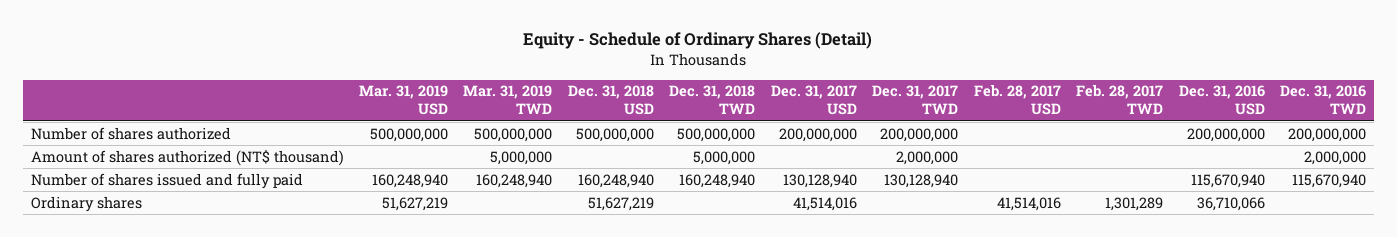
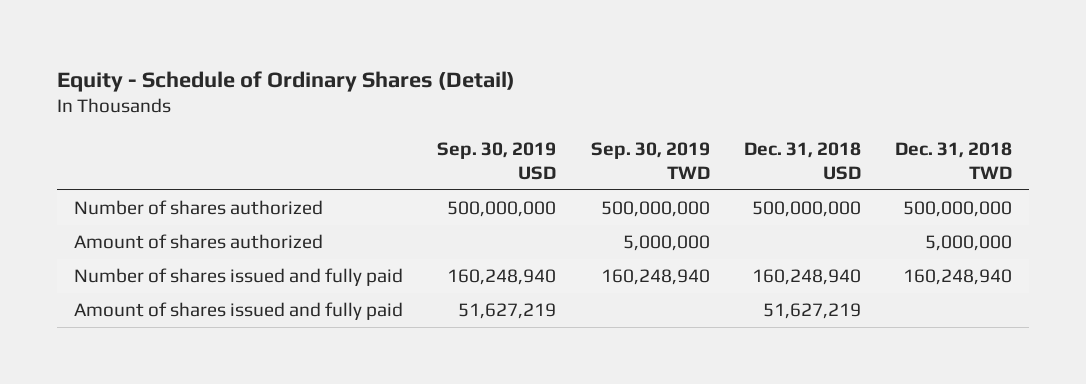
- | Mar. 31, 2019 USD | Mar. 31, 2019 TWD | Dec. 31, 2018 USD | Dec. 31, 2018 TWD | Dec. 31, 2017 USD | Dec. 31, 2017 TWD | Feb. 28, 2017 USD | Feb. 28, 2017 TWD | Dec. 31, 2016 USD | Dec. 31, 2016 TWD
+ | Sep. 30, 2019 USD | Sep. 30, 2019 TWD | Dec. 31, 2018 USD | Dec. 31, 2018 TWD
- Amount of shares authorized (NT$ thousand) | | 5,000,000 | | 5,000,000 | | 2,000,000 | | | | 2,000,000
+ Amount of shares authorized | | 5,000,000 | | 5,000,000
- Ordinary shares | 51,627,219 | | 51,627,219 | | 41,514,016 | | 41,514,016 | 1,301,289 | 36,710,066 |
+ Amount of shares issued and fully paid | 51,627,219 | | 51,627,219 |

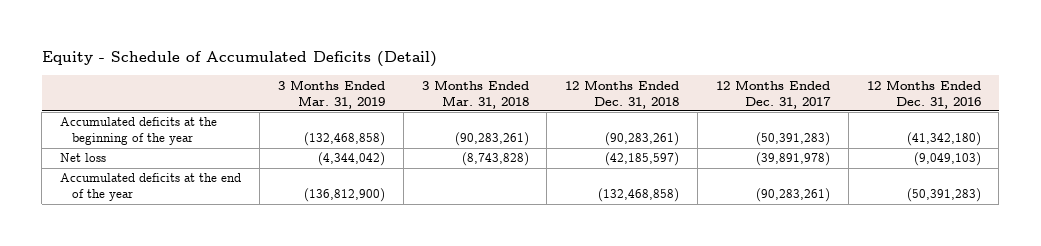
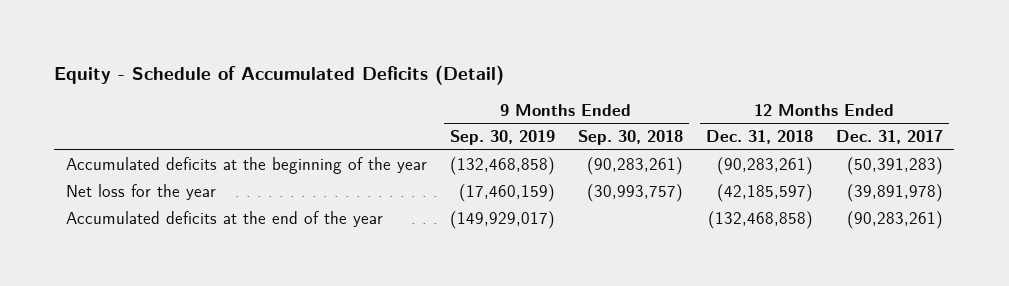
- | 3 Months Ended Mar. 31, 2019 | 3 Months Ended Mar. 31, 2018 | 12 Months Ended Dec. 31, 2018 | 12 Months Ended Dec. 31, 2017 | 12 Months Ended Dec. 31, 2016
+ | 9 Months Ended Sep. 30, 2019 | 9 Months Ended Sep. 30, 2018 | 12 Months Ended Dec. 31, 2018 | 12 Months Ended Dec. 31, 2017
- Net loss | (4,344,042) | (8,743,828) | (42,185,597) | (39,891,978) | (9,049,103)
+ Net loss for the year | (17,460,159) | (30,993,757) | (42,185,597) | (39,891,978)

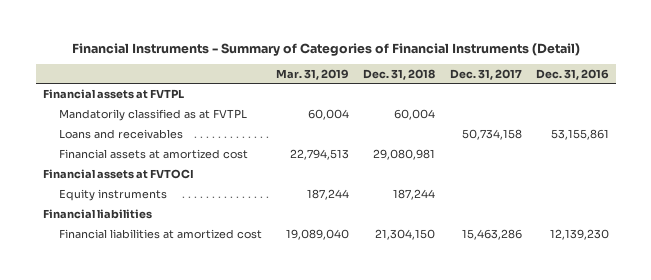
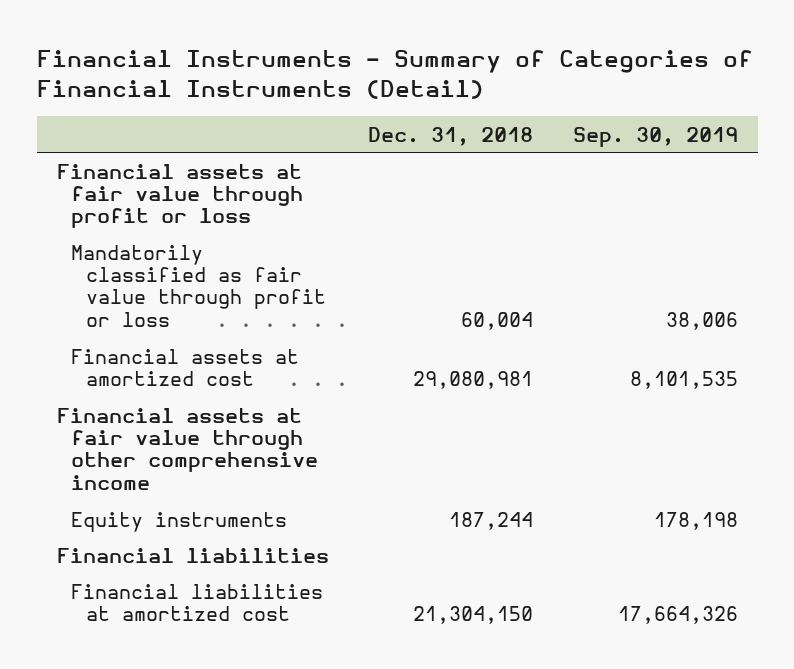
- | Mar. 31, 2019 | Dec. 31, 2018 | Dec. 31, 2017 | Dec. 31, 2016
+ | Dec. 31, 2018 | Sep. 30, 2019
- Financial assets at FVTPL
- Mandatorily classified as at FVTPL | 60,004 | 60,004 | |
- Loans and receivables | | | 50,734,158 | 53,155,861
+ Financial assets at fair value through profit or loss
+ Mandatorily classified as fair value through profit or loss | 60,004 | 38,006
- Financial assets at FVTOCI
+ Financial assets at fair value through other comprehensive income

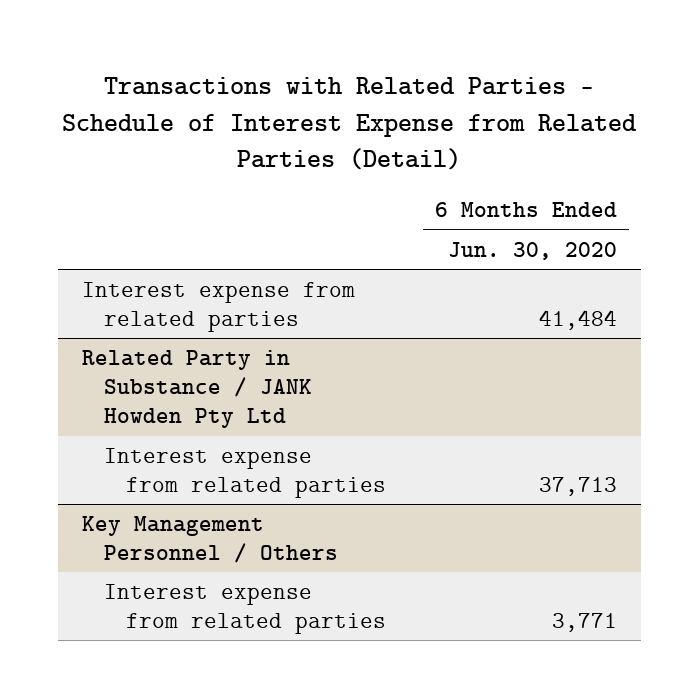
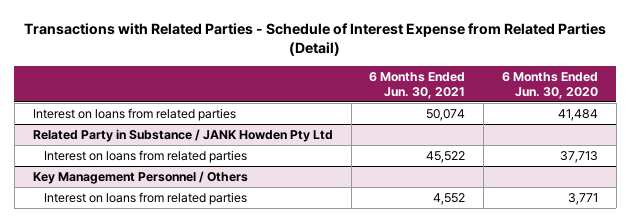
- | 6 Months Ended Jun. 30, 2020
+ | 6 Months Ended Jun. 30, 2021 | 6 Months Ended Jun. 30, 2020
- Interest expense from related parties | 41,484
+ Interest on loans from related parties | 50,074 | 41,484
@ Related Party in Substance / JANK Howden Pty Ltd
- Interest expense from related parties | 37,713
+ Interest on loans from related parties | 45,522 | 37,713
@ Key Management Personnel / Others
- Interest expense from related parties | 3,771
+ Interest on loans from related parties | 4,552 | 3,771

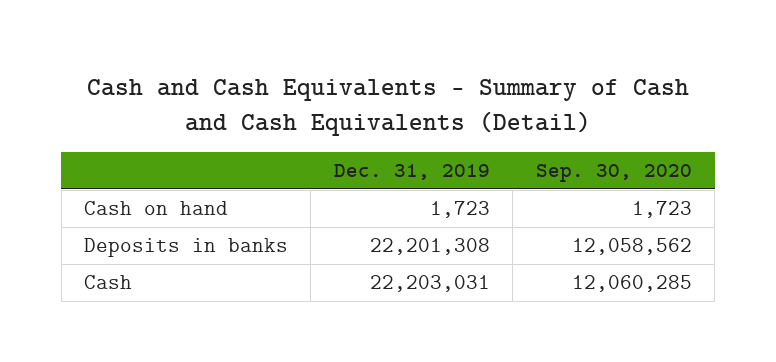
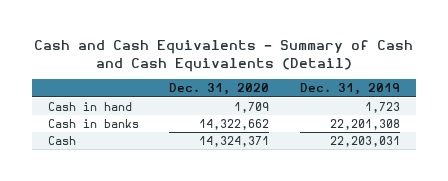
- | Dec. 31, 2019 | Sep. 30, 2020
+ | Dec. 31, 2020 | Dec. 31, 2019
- Cash on hand | 1,723 | 1,723
- Deposits in banks | 22,201,308 | 12,058,562
+ Cash in hand | 1,709 | 1,723
+ Cash in banks | 14,322,662 | 22,201,308

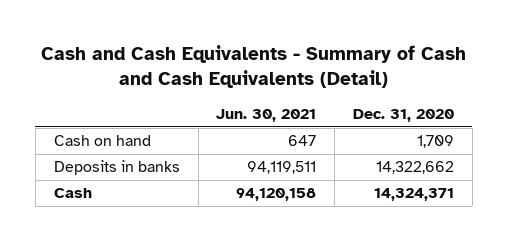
- | Dec. 31, 2020 | Dec. 31, 2019
+ | Jun. 30, 2021 | Dec. 31, 2020
- Cash in hand | 1,709 | 1,723
- Cash in banks | 14,322,662 | 22,201,308
+ Cash on hand | 647 | 1,709
+ Deposits in banks | 94,119,511 | 14,322,662

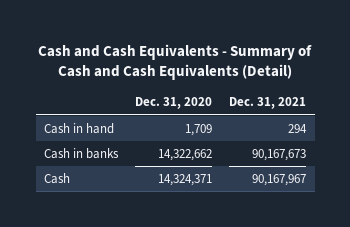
- | Jun. 30, 2021 | Dec. 31, 2020
+ | Dec. 31, 2020 | Dec. 31, 2021
- Cash on hand | 647 | 1,709
- Deposits in banks | 94,119,511 | 14,322,662
+ Cash in hand | 1,709 | 294
+ Cash in banks | 14,322,662 | 90,167,673

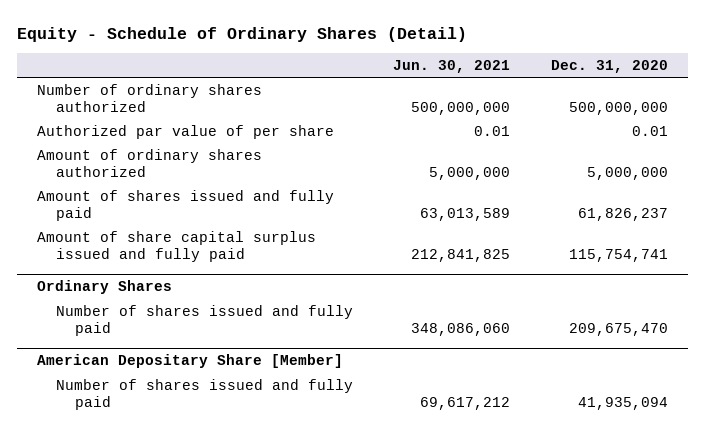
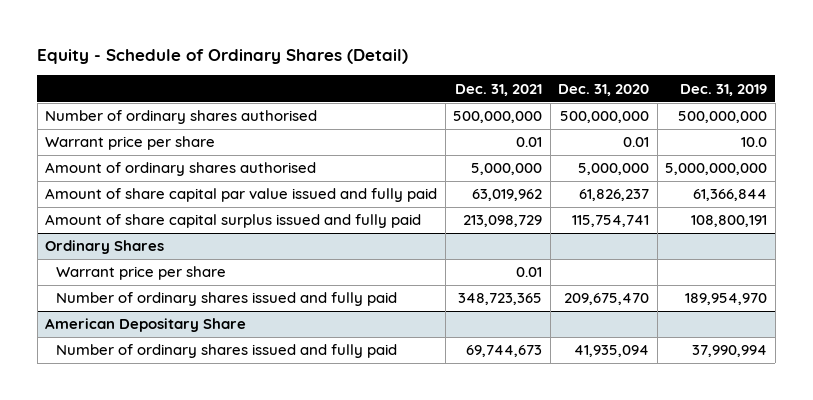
- | Jun. 30, 2021 | Dec. 31, 2020
+ | Dec. 31, 2021 | Dec. 31, 2020 | Dec. 31, 2019
- Number of ordinary shares authorized | 500,000,000 | 500,000,000
- Authorized par value of per share | 0.01 | 0.01
- Amount of ordinary shares authorized | 5,000,000 | 5,000,000
- Amount of shares issued and fully paid | 63,013,589 | 61,826,237
+ Number of ordinary shares authorised | 500,000,000 | 500,000,000 | 500,000,000
+ Warrant price per share | 0.01 | 0.01 | 10.0
+ Amount of ordinary shares authorised | 5,000,000 | 5,000,000 | 5,000,000,000
+ Amount of share capital par value issued and fully paid | 63,019,962 | 61,826,237 | 61,366,844
@ Ordinary Shares
- Number of shares issued and fully paid | 348,086,060 | 209,675,470
- American Depositary Share [Member]
- Number of shares issued and fully paid | 69,617,212 | 41,935,094
@ Ordinary Shares
+ Warrant price per share | 0.01 | |
+ Number of ordinary shares issued and fully paid | 348,723,365 | 209,675,470 | 189,954,970
+ American Depositary Share
+ Number of ordinary shares issued and fully paid | 69,744,673 | 41,935,094 | 37,990,994

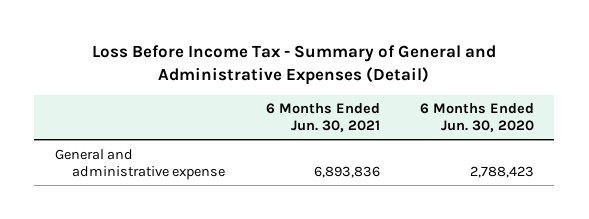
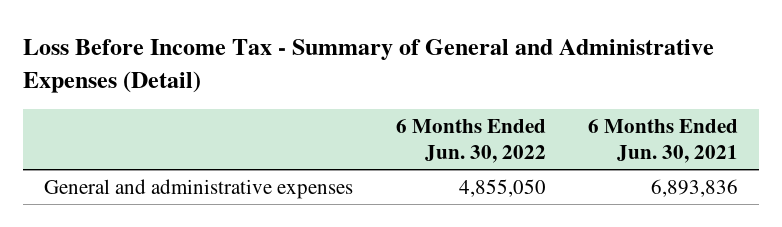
- | 6 Months Ended Jun. 30, 2021 | 6 Months Ended Jun. 30, 2020
+ | 6 Months Ended Jun. 30, 2022 | 6 Months Ended Jun. 30, 2021
- General and administrative expense | 6,893,836 | 2,788,423
+ General and administrative expenses | 4,855,050 | 6,893,836

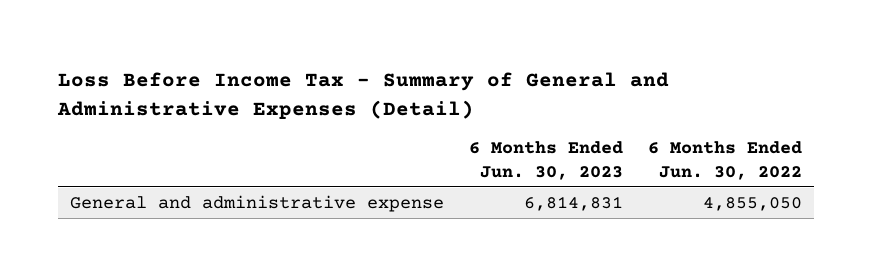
- | 6 Months Ended Jun. 30, 2022 | 6 Months Ended Jun. 30, 2021
+ | 6 Months Ended Jun. 30, 2023 | 6 Months Ended Jun. 30, 2022
- General and administrative expenses | 4,855,050 | 6,893,836
+ General and administrative expense | 6,814,831 | 4,855,050

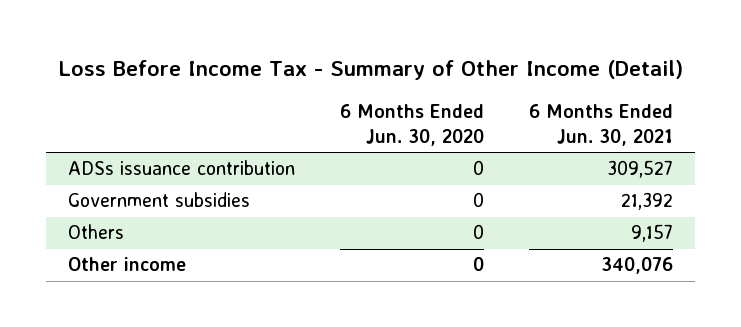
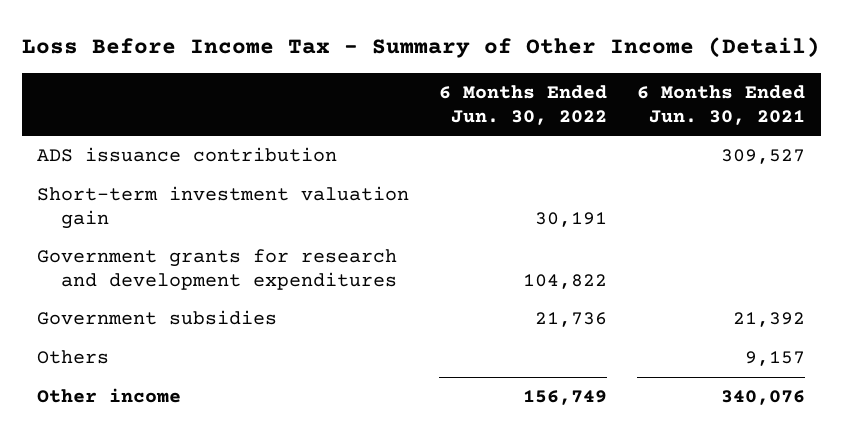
- | 6 Months Ended Jun. 30, 2020 | 6 Months Ended Jun. 30, 2021
+ | 6 Months Ended Jun. 30, 2022 | 6 Months Ended Jun. 30, 2021
- ADSs issuance contribution | 0 | 309,527
+ ADS issuance contribution | | 309,527
+ Short-term investment valuation gain | 30,191 |
+ Government grants for research and development expenditures | 104,822 |

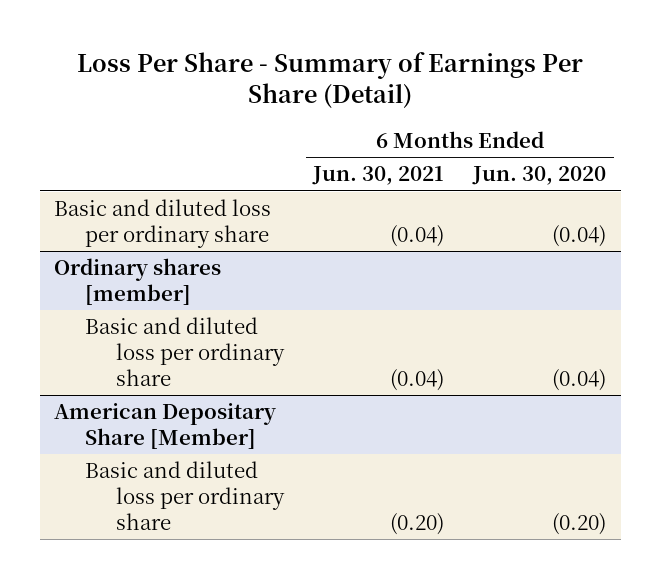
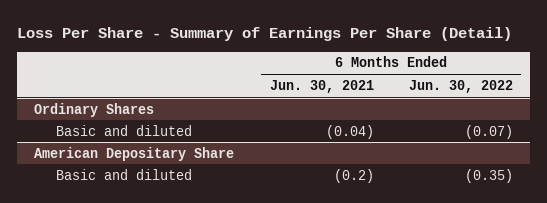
- | 6 Months Ended Jun. 30, 2021 | 6 Months Ended Jun. 30, 2020
+ | 6 Months Ended Jun. 30, 2021 | 6 Months Ended Jun. 30, 2022
- Basic and diluted loss per ordinary share | (0.04) | (0.04)
- Ordinary shares [member]
- Basic and diluted loss per ordinary share | (0.04) | (0.04)
- American Depositary Share [Member]
- Basic and diluted loss per ordinary share | (0.20) | (0.20)
+ Ordinary Shares
+ Basic and diluted | (0.04) | (0.07)
+ American Depositary Share
+ Basic and diluted | (0.2) | (0.35)

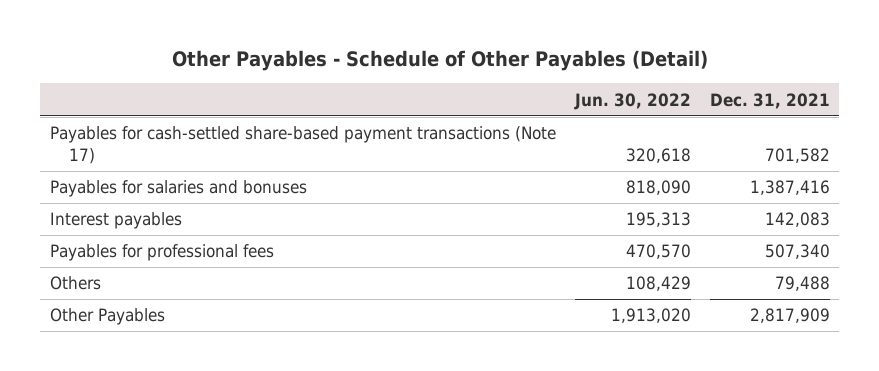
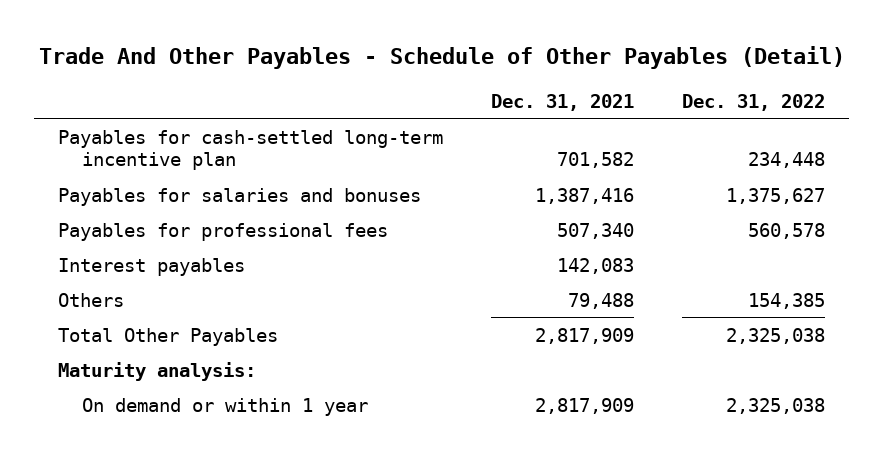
- Other Payables - Schedule of Other Payables (Detail)
+ Trade And Other Payables - Schedule of Other Payables (Detail)
- | Jun. 30, 2022 | Dec. 31, 2021
+ | Dec. 31, 2021 | Dec. 31, 2022
- Payables for cash-settled share-based payment transactions (Note 17) | 320,618 | 701,582
+ Payables for cash-settled long-term incentive plan | 701,582 | 234,448
moved down: Interest payables | 142,083 |
- Other Payables | 1,913,020 | 2,817,909
+ Total Other Payables | 2,817,909 | 2,325,038
+ Maturity analysis:
+ On demand or within 1 year | 2,817,909 | 2,325,038

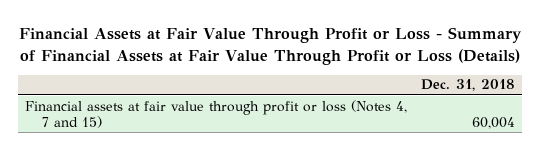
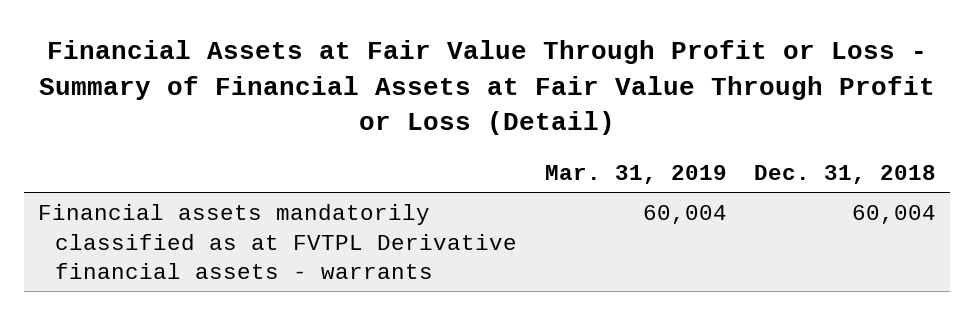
- Financial Assets at Fair Value Through Profit or Loss - Summary of Financial Assets at Fair Value Through Profit or Loss (Details)
+ Financial Assets at Fair Value Through Profit or Loss - Summary of Financial Assets at Fair Value Through Profit or Loss (Detail)
- | Dec. 31, 2018
+ | Mar. 31, 2019 | Dec. 31, 2018
- Financial assets at fair value through profit or loss (Notes 4, 7 and 15) | 60,004
+ Financial assets mandatorily classified as at FVTPL Derivative financial assets - warrants | 60,004 | 60,004

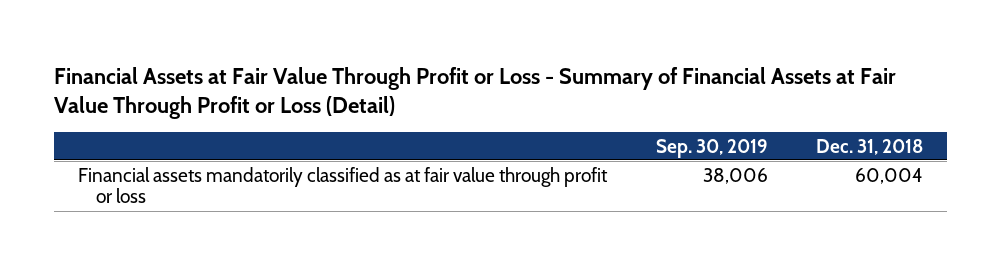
- | Mar. 31, 2019 | Dec. 31, 2018
+ | Sep. 30, 2019 | Dec. 31, 2018
- Financial assets mandatorily classified as at FVTPL Derivative financial assets - warrants | 60,004 | 60,004
+ Financial assets mandatorily classified as at fair value through profit or loss | 38,006 | 60,004

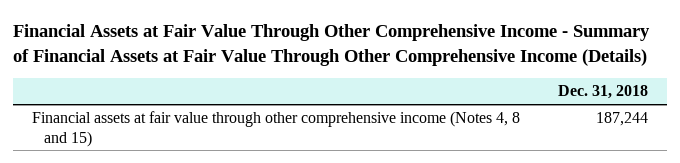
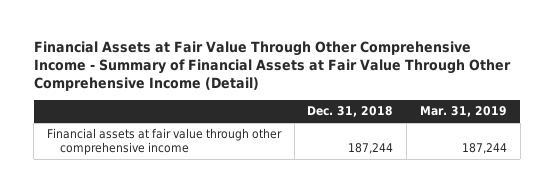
- Financial Assets at Fair Value Through Other Comprehensive Income - Summary of Financial Assets at Fair Value Through Other Comprehensive Income (Details)
+ Financial Assets at Fair Value Through Other Comprehensive Income - Summary of Financial Assets at Fair Value Through Other Comprehensive Income (Detail)
- | Dec. 31, 2018
+ | Dec. 31, 2018 | Mar. 31, 2019
- Financial assets at fair value through other comprehensive income (Notes 4, 8 and 15) | 187,244
+ Financial assets at fair value through other comprehensive income | 187,244 | 187,244

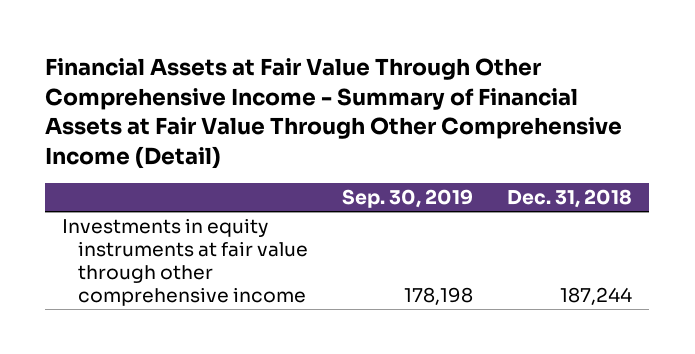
- | Dec. 31, 2018 | Mar. 31, 2019
+ | Sep. 30, 2019 | Dec. 31, 2018
- Financial assets at fair value through other comprehensive income | 187,244 | 187,244
+ Investments in equity instruments at fair value through other comprehensive income | 178,198 | 187,244

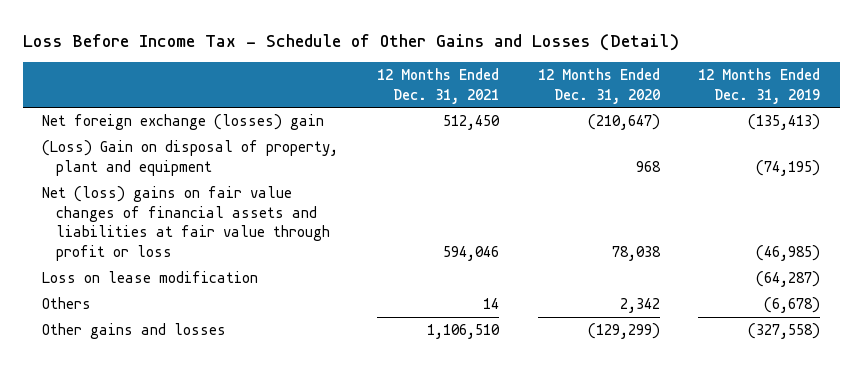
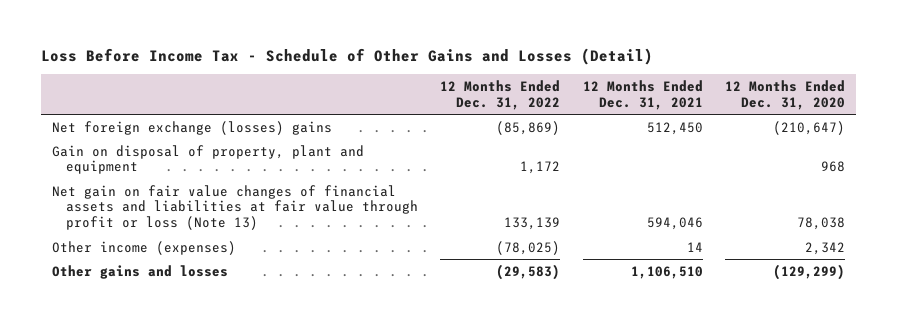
- | 12 Months Ended Dec. 31, 2021 | 12 Months Ended Dec. 31, 2020 | 12 Months Ended Dec. 31, 2019
+ | 12 Months Ended Dec. 31, 2022 | 12 Months Ended Dec. 31, 2021 | 12 Months Ended Dec. 31, 2020
- Net foreign exchange (losses) gain | 512,450 | (210,647) | (135,413)
- (Loss) Gain on disposal of property, plant and equipment | | 968 | (74,195)
- Net (loss) gains on fair value changes of financial assets and liabilities at fair value through profit or loss | 594,046 | 78,038 | (46,985)
- Loss on lease modification | | | (64,287)
- Others | 14 | 2,342 | (6,678)
+ Net foreign exchange (losses) gains | (85,869) | 512,450 | (210,647)
+ Gain on disposal of property, plant and equipment | 1,172 | | 968
+ Net gain on fair value changes of financial assets and liabilities at fair value through profit or loss (Note 13) | 133,139 | 594,046 | 78,038
+ Other income (expenses) | (78,025) | 14 | 2,342

